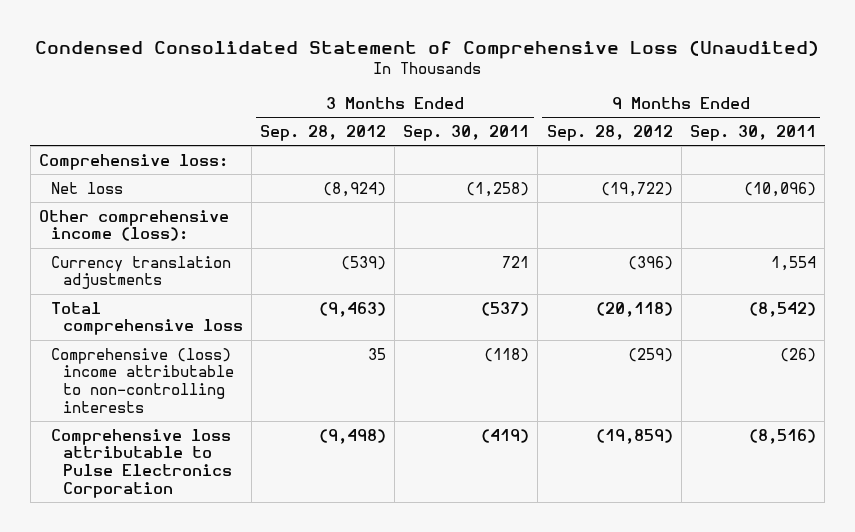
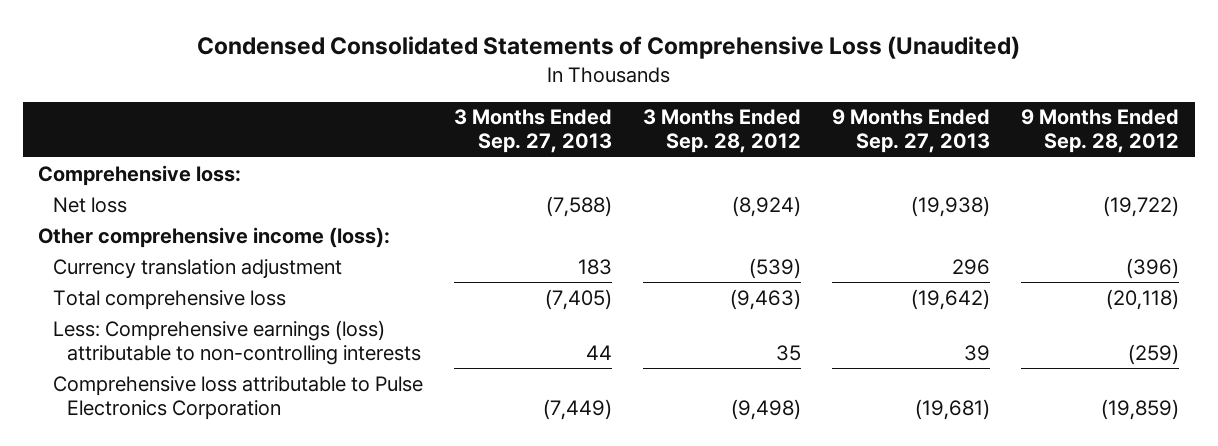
- Condensed Consolidated Statement of Comprehensive Loss (Unaudited)
+ Condensed Consolidated Statements of Comprehensive Loss (Unaudited)
- | 3 Months Ended Sep. 28, 2012 | 3 Months Ended Sep. 30, 2011 | 9 Months Ended Sep. 28, 2012 | 9 Months Ended Sep. 30, 2011
+ | 3 Months Ended Sep. 27, 2013 | 3 Months Ended Sep. 28, 2012 | 9 Months Ended Sep. 27, 2013 | 9 Months Ended Sep. 28, 2012
- Currency translation adjustments | (539) | 721 | (396) | 1,554
+ Currency translation adjustment | 183 | (539) | 296 | (396)
- Comprehensive (loss) income attributable to non-controlling interests | 35 | (118) | (259) | (26)
+ Less: Comprehensive earnings (loss) attributable to non-controlling interests | 44 | 35 | 39 | (259)

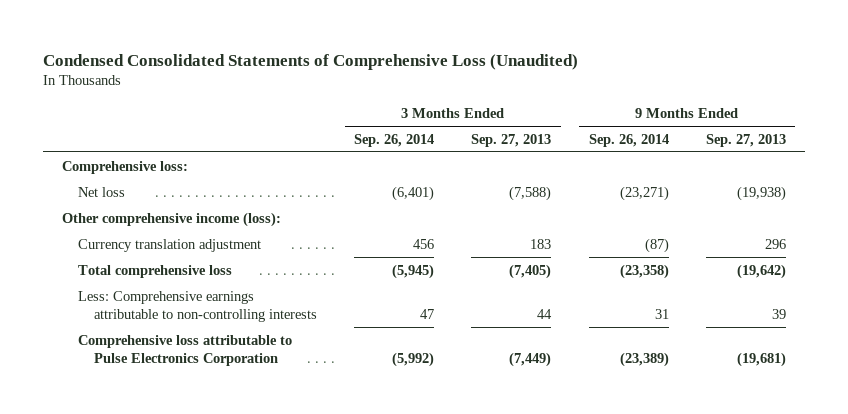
- | 3 Months Ended Sep. 27, 2013 | 3 Months Ended Sep. 28, 2012 | 9 Months Ended Sep. 27, 2013 | 9 Months Ended Sep. 28, 2012
+ | 3 Months Ended Sep. 26, 2014 | 3 Months Ended Sep. 27, 2013 | 9 Months Ended Sep. 26, 2014 | 9 Months Ended Sep. 27, 2013
- Less: Comprehensive earnings (loss) attributable to non-controlling interests | 44 | 35 | 39 | (259)
+ Less: Comprehensive earnings attributable to non-controlling interests | 47 | 44 | 31 | 39

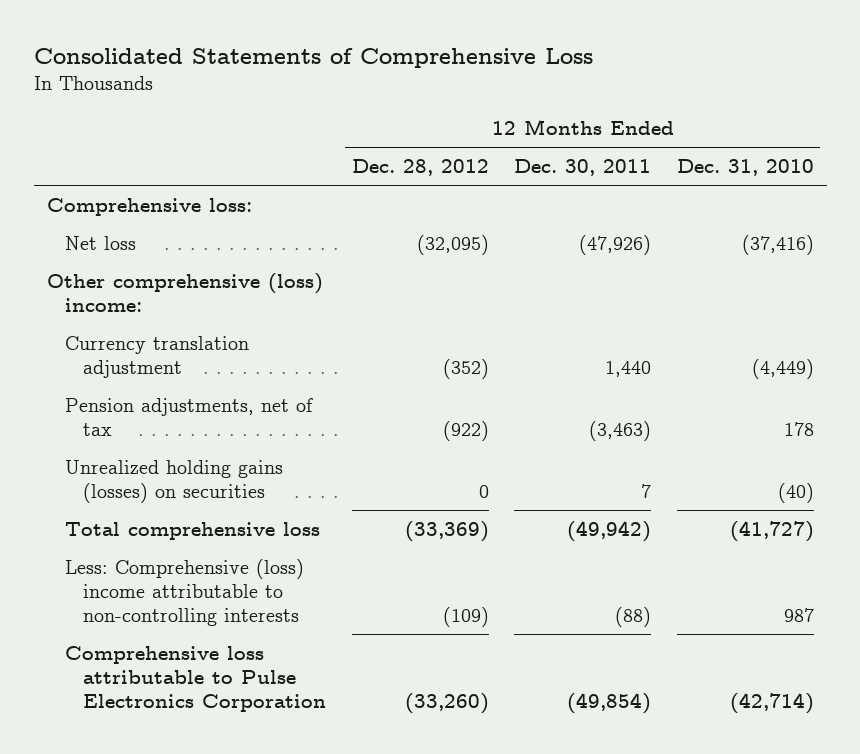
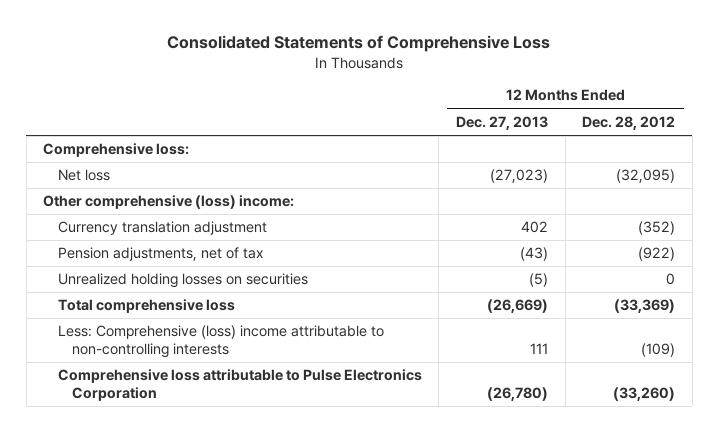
- | 12 Months Ended Dec. 28, 2012 | 12 Months Ended Dec. 30, 2011 | 12 Months Ended Dec. 31, 2010
+ | 12 Months Ended Dec. 27, 2013 | 12 Months Ended Dec. 28, 2012
- Unrealized holding gains (losses) on securities | 0 | 7 | (40)
+ Unrealized holding losses on securities | (5) | 0

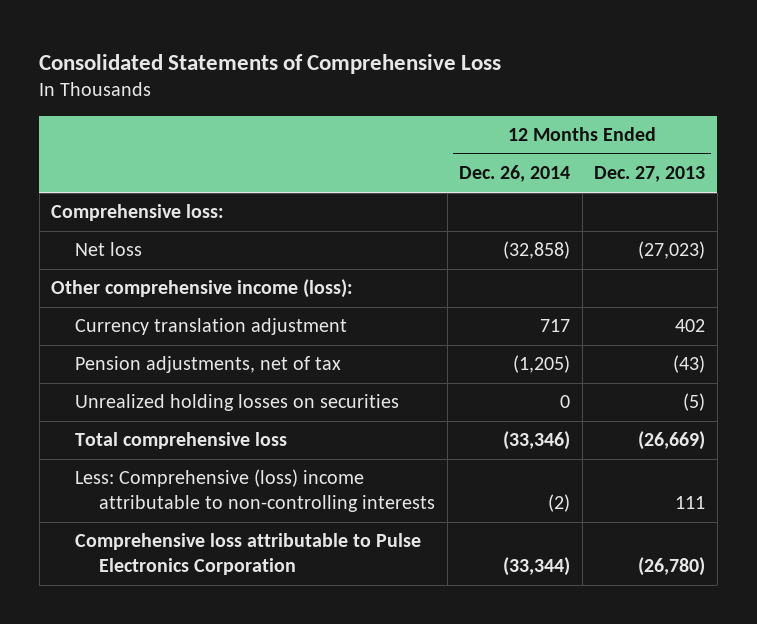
- | 12 Months Ended Dec. 27, 2013 | 12 Months Ended Dec. 28, 2012
+ | 12 Months Ended Dec. 26, 2014 | 12 Months Ended Dec. 27, 2013
- Other comprehensive (loss) income:
+ Other comprehensive income (loss):

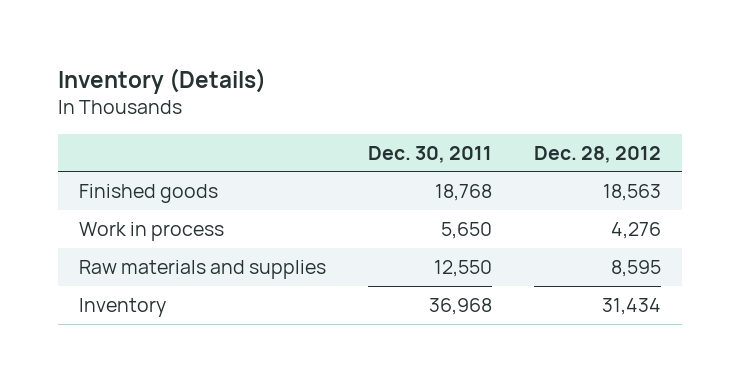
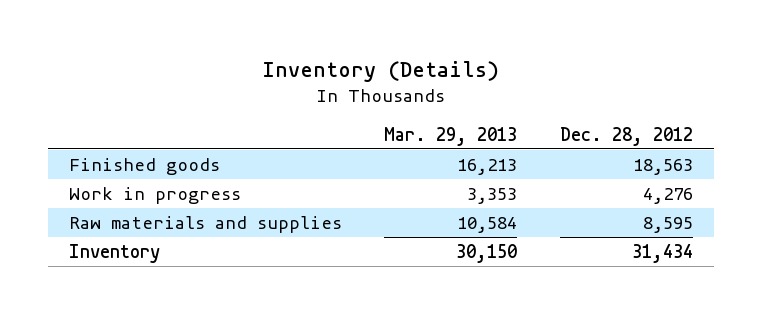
- | Dec. 30, 2011 | Dec. 28, 2012
+ | Mar. 29, 2013 | Dec. 28, 2012
- Work in process | 5,650 | 4,276
+ Work in progress | 3,353 | 4,276

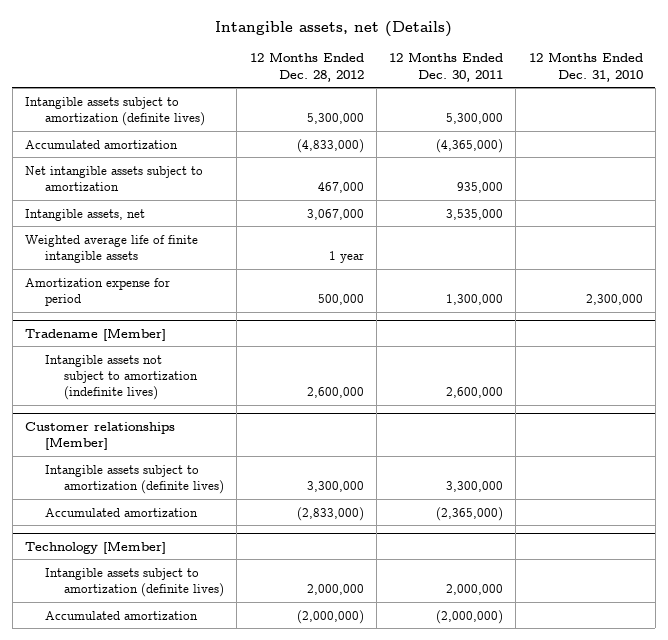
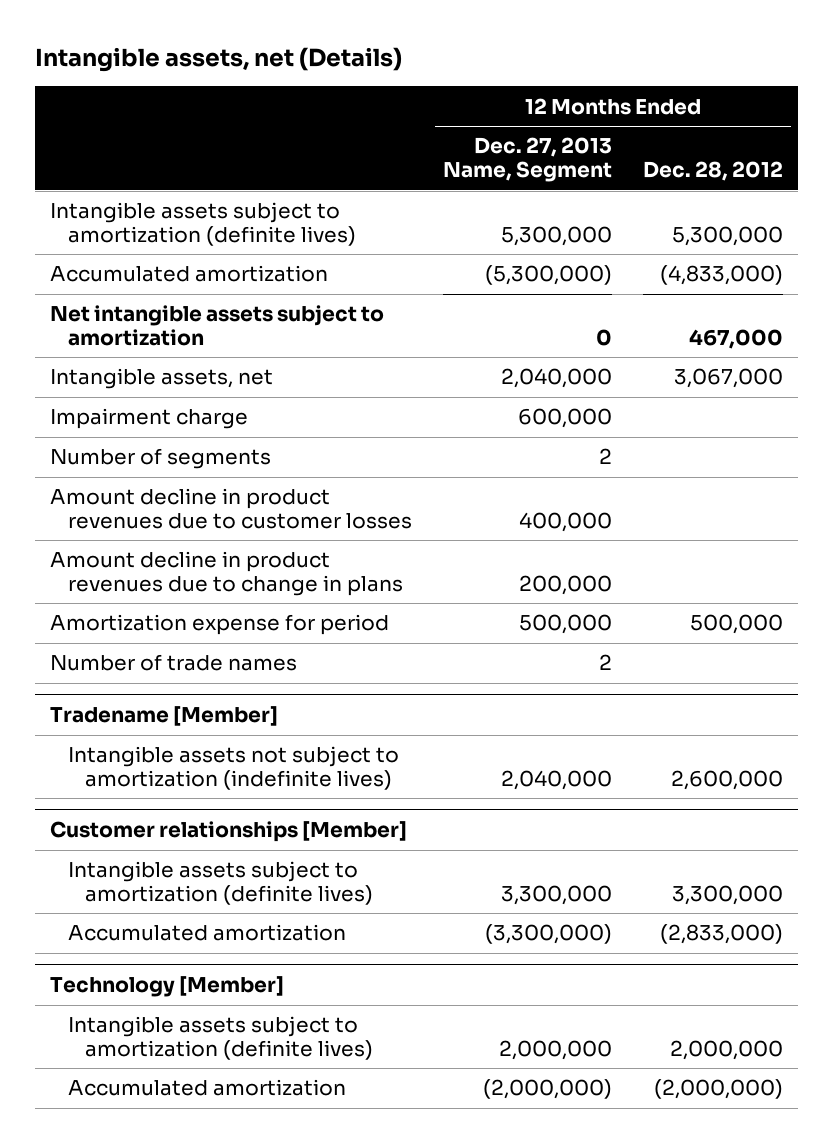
- | 12 Months Ended Dec. 28, 2012 | 12 Months Ended Dec. 30, 2011 | 12 Months Ended Dec. 31, 2010
+ | 12 Months Ended Dec. 27, 2013 Name, Segment | 12 Months Ended Dec. 28, 2012
- Weighted average life of finite intangible assets | 1 year | |
+ Impairment charge | 600,000 |
+ Number of segments | 2 |
+ Amount decline in product revenues due to customer losses | 400,000 |
+ Amount decline in product revenues due to change in plans | 200,000 |
+ Number of trade names | 2 |

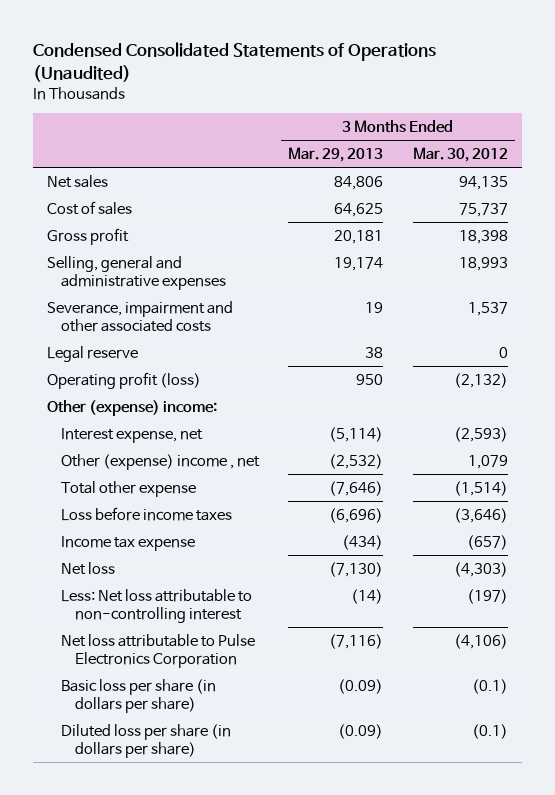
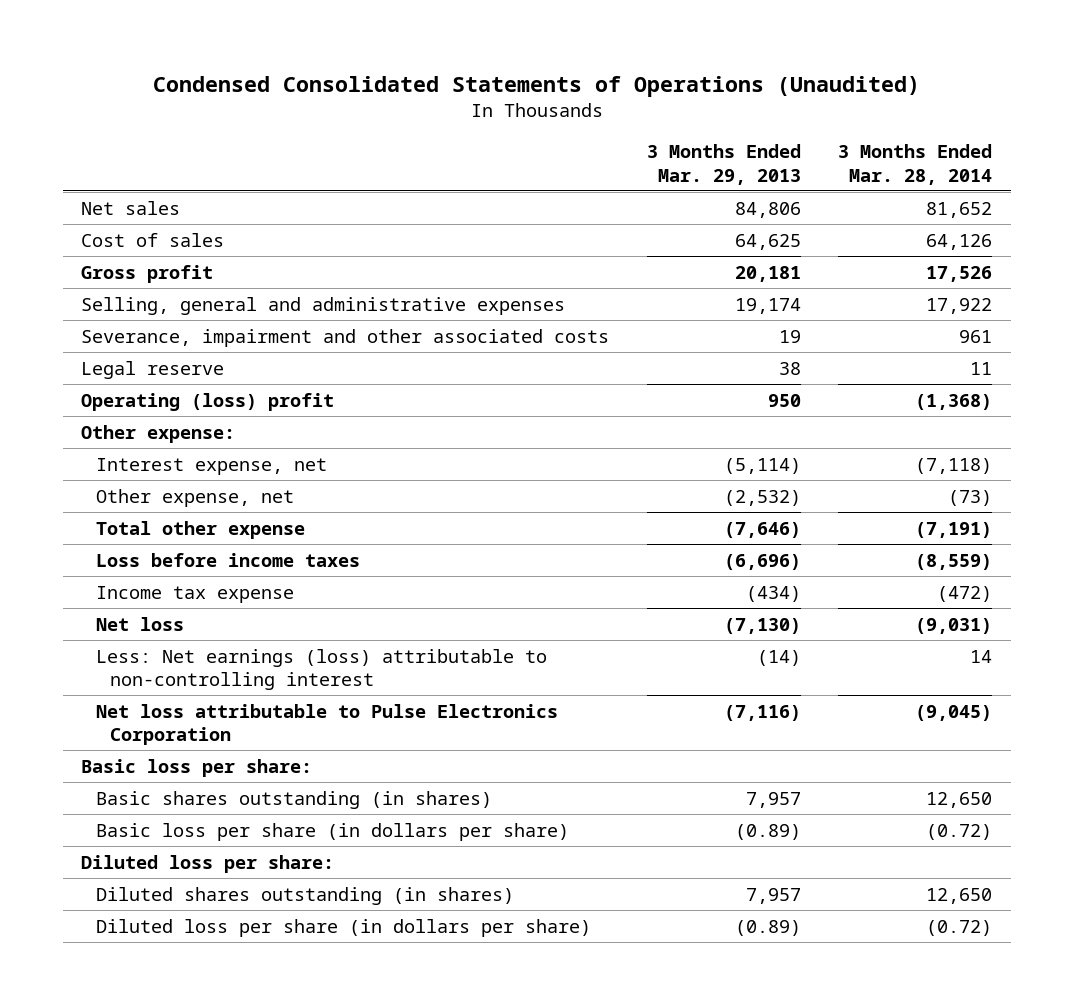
- | 3 Months Ended Mar. 29, 2013 | 3 Months Ended Mar. 30, 2012
+ | 3 Months Ended Mar. 29, 2013 | 3 Months Ended Mar. 28, 2014
- Operating profit (loss) | 950 | (2,132)
- Other (expense) income:
+ Operating (loss) profit | 950 | (1,368)
+ Other expense:
- Other (expense) income , net | (2,532) | 1,079
+ Other expense, net | (2,532) | (73)
- Less: Net loss attributable to non-controlling interest | (14) | (197)
+ Less: Net earnings (loss) attributable to non-controlling interest | (14) | 14
- Basic loss per share (in dollars per share) | (0.09) | (0.1)
- Diluted loss per share (in dollars per share) | (0.09) | (0.1)
+ Basic loss per share:
+ Basic shares outstanding (in shares) | 7,957 | 12,650
+ Basic loss per share (in dollars per share) | (0.89) | (0.72)
+ Diluted loss per share:
+ Diluted shares outstanding (in shares) | 7,957 | 12,650
+ Diluted loss per share (in dollars per share) | (0.89) | (0.72)

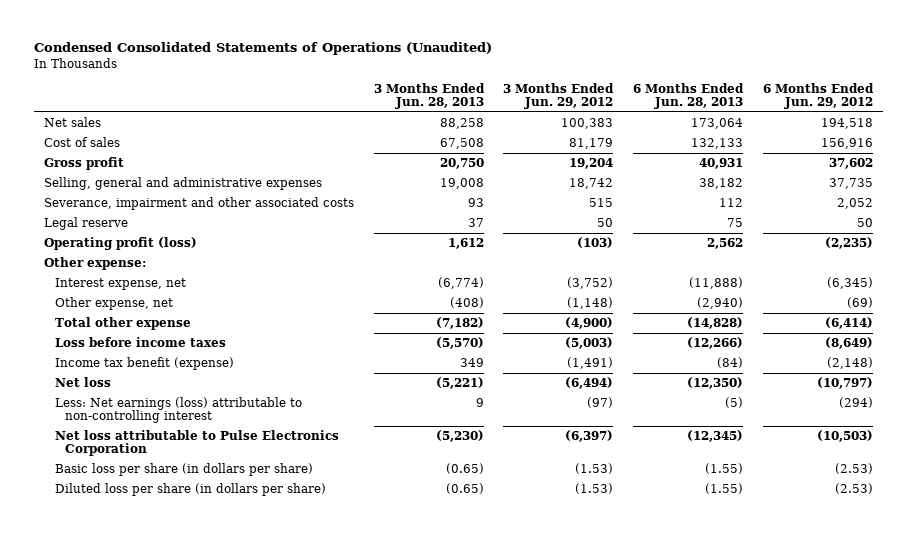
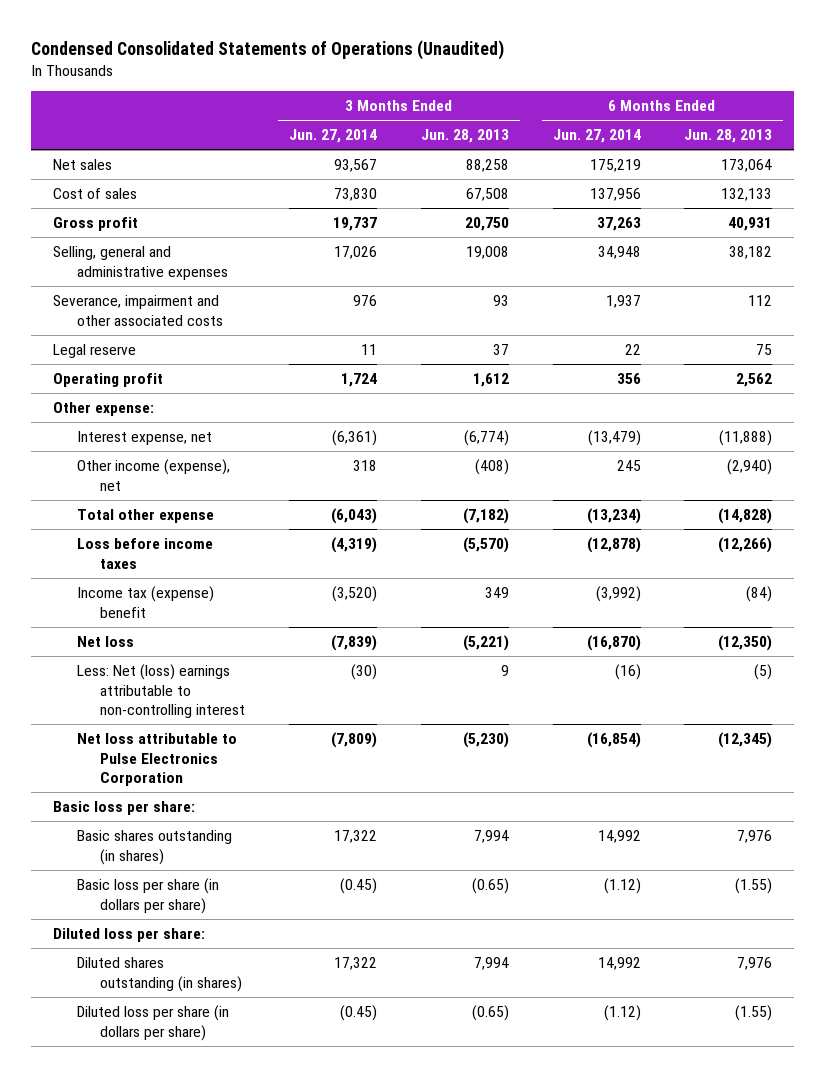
- | 3 Months Ended Jun. 28, 2013 | 3 Months Ended Jun. 29, 2012 | 6 Months Ended Jun. 28, 2013 | 6 Months Ended Jun. 29, 2012
+ | 3 Months Ended Jun. 27, 2014 | 3 Months Ended Jun. 28, 2013 | 6 Months Ended Jun. 27, 2014 | 6 Months Ended Jun. 28, 2013
- Operating profit (loss) | 1,612 | (103) | 2,562 | (2,235)
+ Operating profit | 1,724 | 1,612 | 356 | 2,562
- Other expense, net | (408) | (1,148) | (2,940) | (69)
+ Other income (expense), net | 318 | (408) | 245 | (2,940)
- Income tax benefit (expense) | 349 | (1,491) | (84) | (2,148)
+ Income tax (expense) benefit | (3,520) | 349 | (3,992) | (84)
- Less: Net earnings (loss) attributable to non-controlling interest | 9 | (97) | (5) | (294)
+ Less: Net (loss) earnings attributable to non-controlling interest | (30) | 9 | (16) | (5)
+ Basic loss per share:
+ Basic shares outstanding (in shares) | 17,322 | 7,994 | 14,992 | 7,976
+ Diluted loss per share:
+ Diluted shares outstanding (in shares) | 17,322 | 7,994 | 14,992 | 7,976

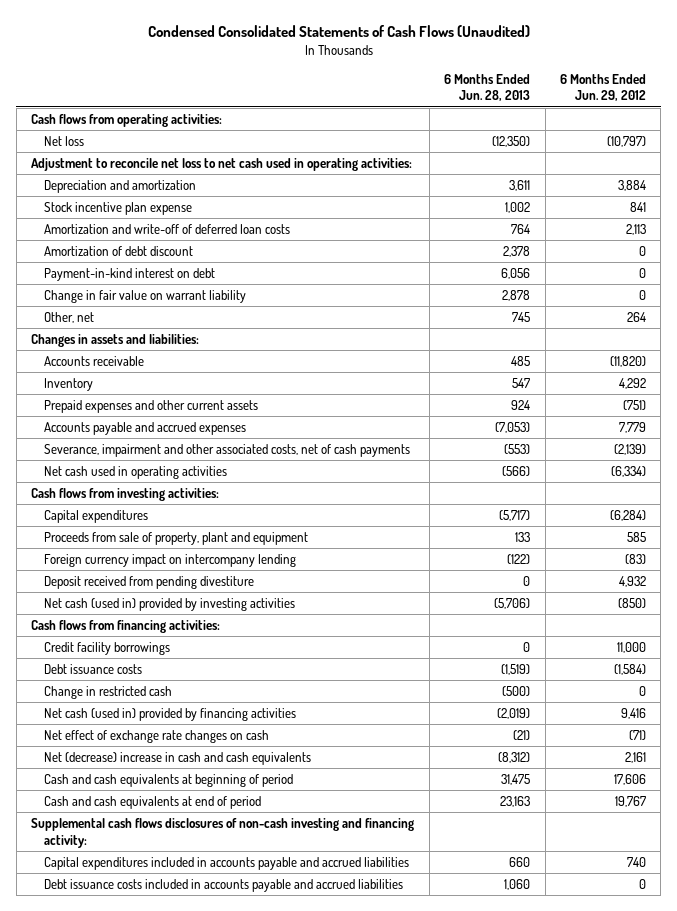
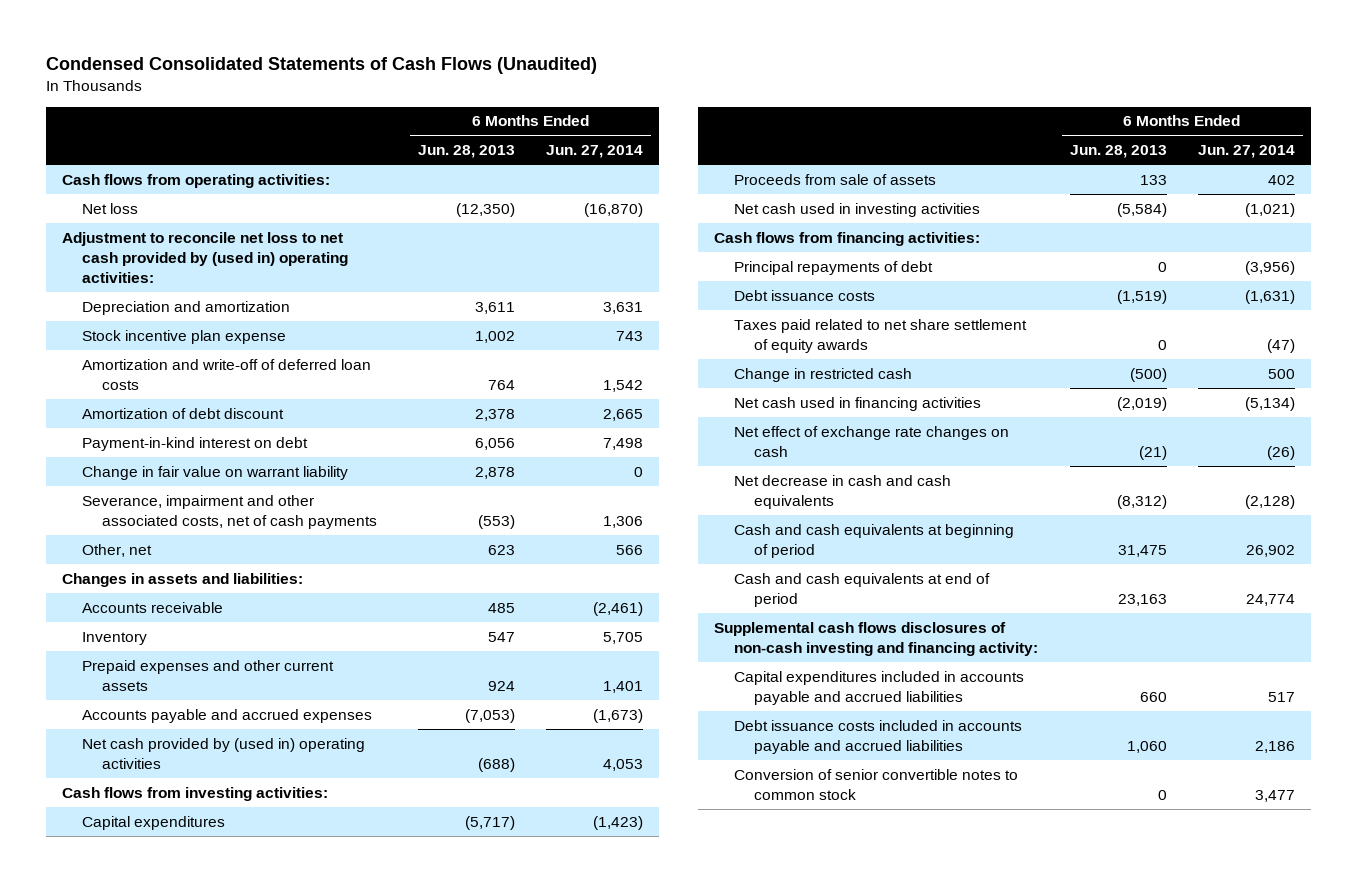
- | 6 Months Ended Jun. 28, 2013 | 6 Months Ended Jun. 29, 2012
+ | 6 Months Ended Jun. 28, 2013 | 6 Months Ended Jun. 27, 2014
- Adjustment to reconcile net loss to net cash used in operating activities:
+ Adjustment to reconcile net loss to net cash provided by (used in) operating activities:
- Other, net | 745 | 264
moved up: Severance, impairment and other associated costs, net of cash payments | (553) | 1,306
+ Other, net | 623 | 566
- Net cash used in operating activities | (566) | (6,334)
+ Net cash provided by (used in) operating activities | (688) | 4,053
- Proceeds from sale of property, plant and equipment | 133 | 585
- Foreign currency impact on intercompany lending | (122) | (83)
- Deposit received from pending divestiture | 0 | 4,932
- Net cash (used in) provided by investing activities | (5,706) | (850)
+ Proceeds from sale of assets | 133 | 402
+ Net cash used in investing activities | (5,584) | (1,021)
- Credit facility borrowings | 0 | 11,000
+ Principal repayments of debt | 0 | (3,956)
+ Taxes paid related to net share settlement of equity awards | 0 | (47)
- Net cash (used in) provided by financing activities | (2,019) | 9,416
+ Net cash used in financing activities | (2,019) | (5,134)
- Net (decrease) increase in cash and cash equivalents | (8,312) | 2,161
+ Net decrease in cash and cash equivalents | (8,312) | (2,128)
+ Conversion of senior convertible notes to common stock | 0 | 3,477

